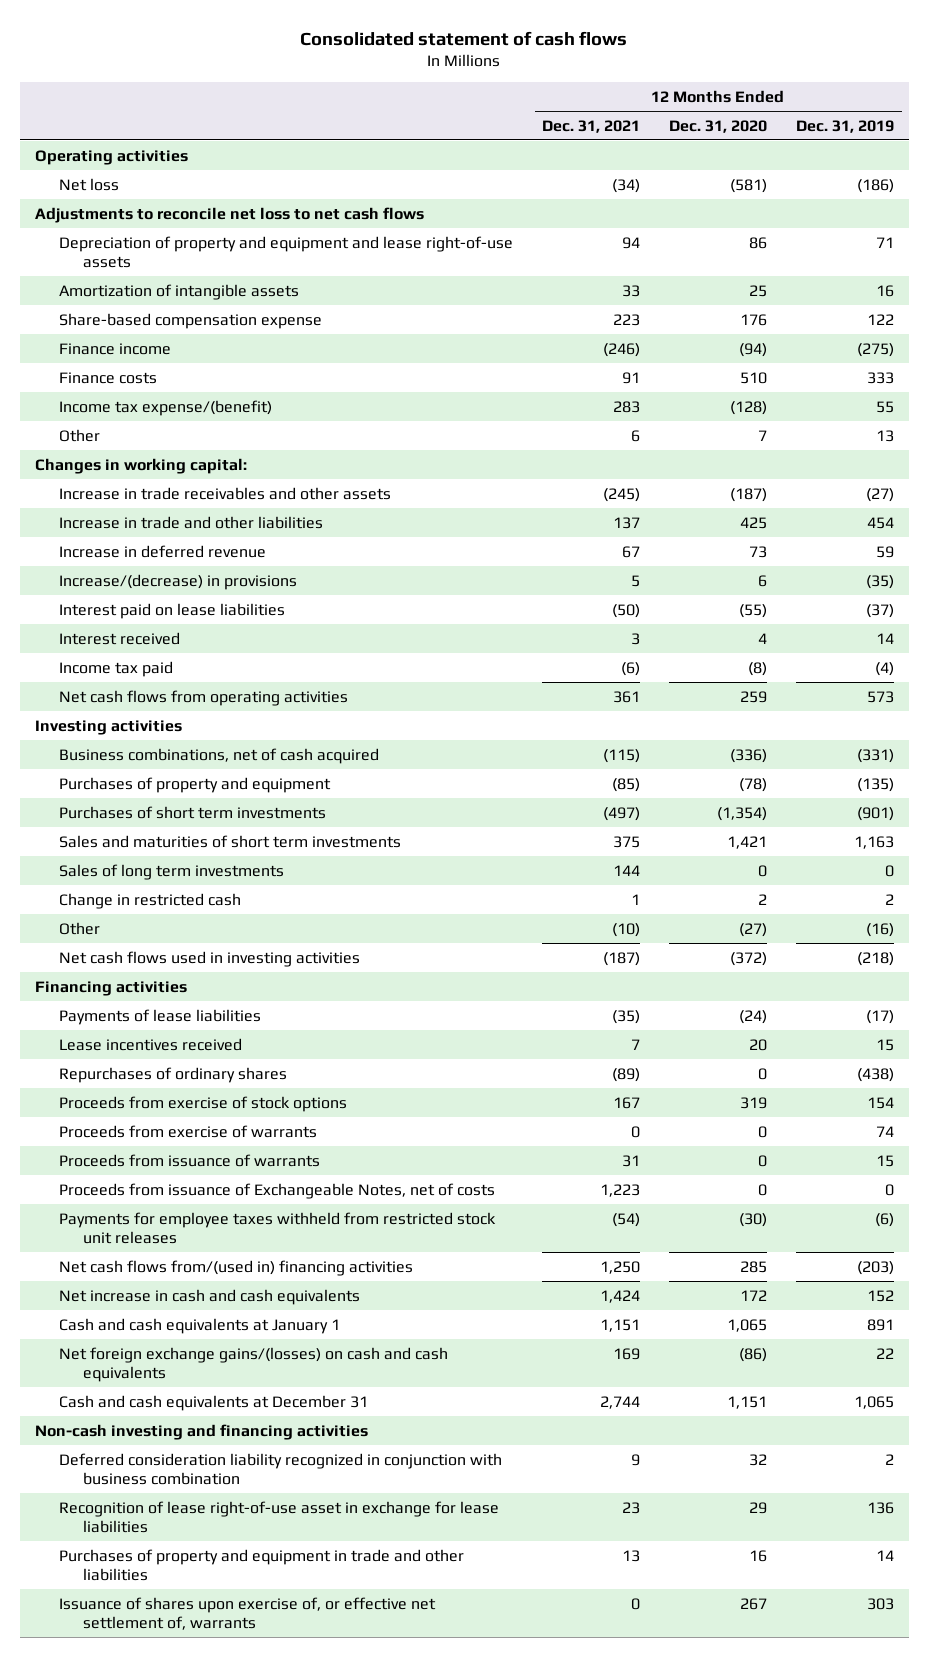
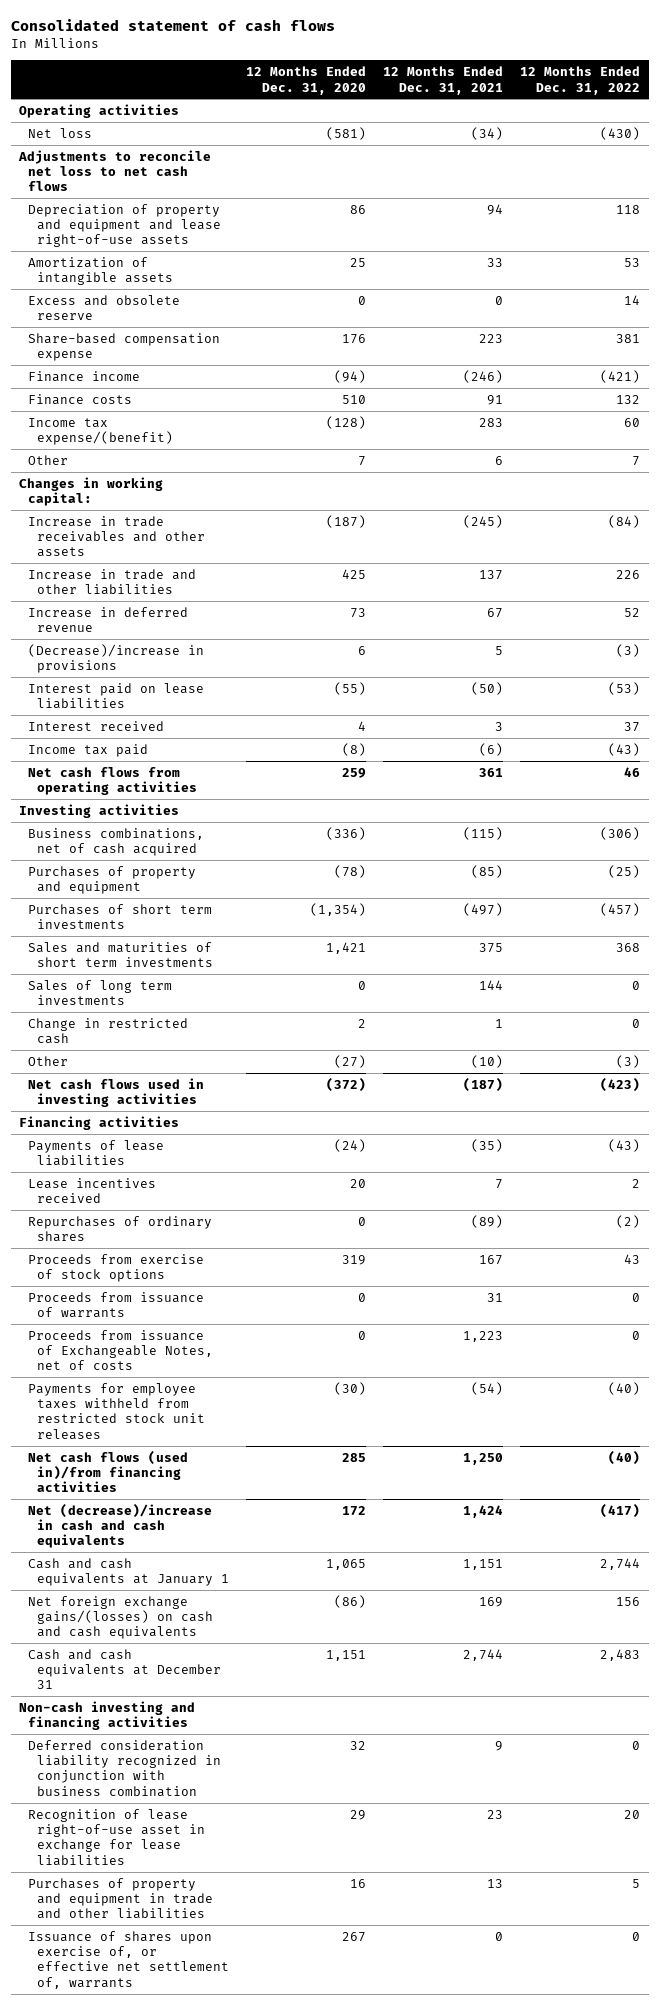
- | 12 Months Ended Dec. 31, 2021 | 12 Months Ended Dec. 31, 2020 | 12 Months Ended Dec. 31, 2019
+ | 12 Months Ended Dec. 31, 2020 | 12 Months Ended Dec. 31, 2021 | 12 Months Ended Dec. 31, 2022
+ Excess and obsolete reserve | 0 | 0 | 14
- Increase/(decrease) in provisions | 5 | 6 | (35)
+ (Decrease)/increase in provisions | 6 | 5 | (3)
- Proceeds from exercise of warrants | 0 | 0 | 74
- Net cash flows from/(used in) financing activities | 1,250 | 285 | (203)
- Net increase in cash and cash equivalents | 1,424 | 172 | 152
+ Net cash flows (used in)/from financing activities | 285 | 1,250 | (40)
+ Net (decrease)/increase in cash and cash equivalents | 172 | 1,424 | (417)

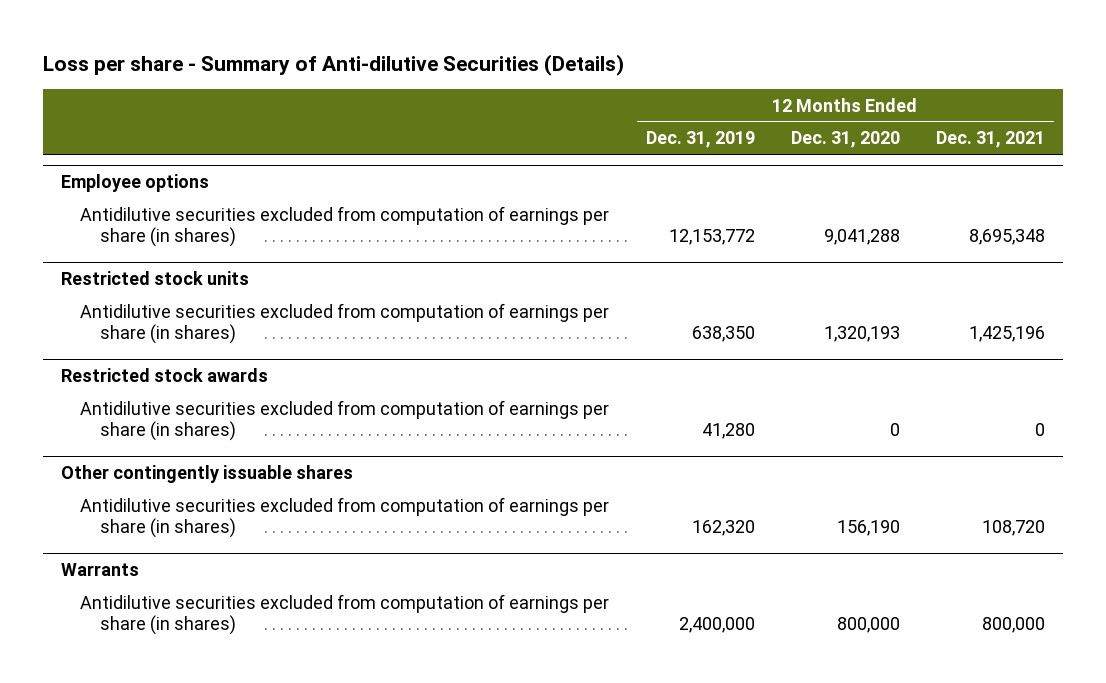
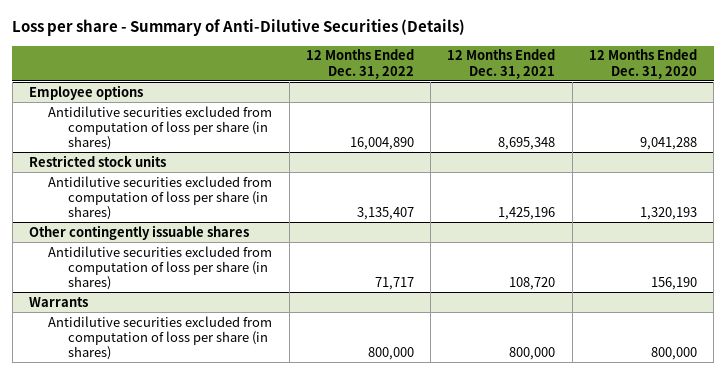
- Loss per share - Summary of Anti-dilutive Securities (Details)
+ Loss per share - Summary of Anti-Dilutive Securities (Details)
- | 12 Months Ended Dec. 31, 2019 | 12 Months Ended Dec. 31, 2020 | 12 Months Ended Dec. 31, 2021
+ | 12 Months Ended Dec. 31, 2022 | 12 Months Ended Dec. 31, 2021 | 12 Months Ended Dec. 31, 2020
@ Employee options
- Antidilutive securities excluded from computation of earnings per share (in shares) | 12,153,772 | 9,041,288 | 8,695,348
+ Antidilutive securities excluded from computation of loss per share (in shares) | 16,004,890 | 8,695,348 | 9,041,288
@ Restricted stock units
- Antidilutive securities excluded from computation of earnings per share (in shares) | 638,350 | 1,320,193 | 1,425,196
- Restricted stock awards
- Antidilutive securities excluded from computation of earnings per share (in shares) | 41,280 | 0 | 0
@ Restricted stock units
+ Antidilutive securities excluded from computation of loss per share (in shares) | 3,135,407 | 1,425,196 | 1,320,193
@ Other contingently issuable shares
- Antidilutive securities excluded from computation of earnings per share (in shares) | 162,320 | 156,190 | 108,720
+ Antidilutive securities excluded from computation of loss per share (in shares) | 71,717 | 108,720 | 156,190
@ Warrants
- Antidilutive securities excluded from computation of earnings per share (in shares) | 2,400,000 | 800,000 | 800,000
+ Antidilutive securities excluded from computation of loss per share (in shares) | 800,000 | 800,000 | 800,000

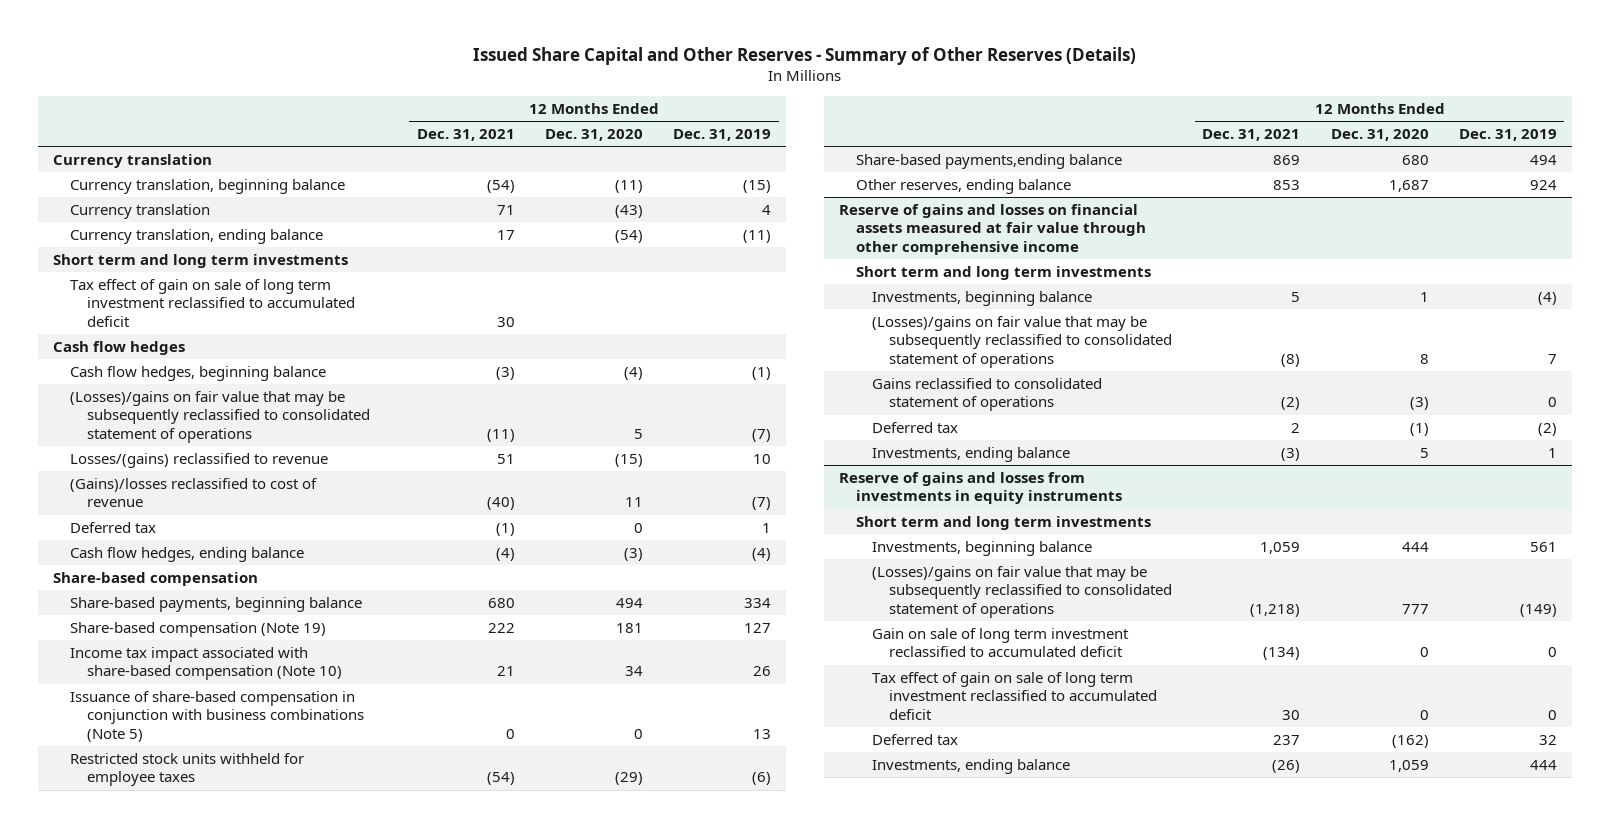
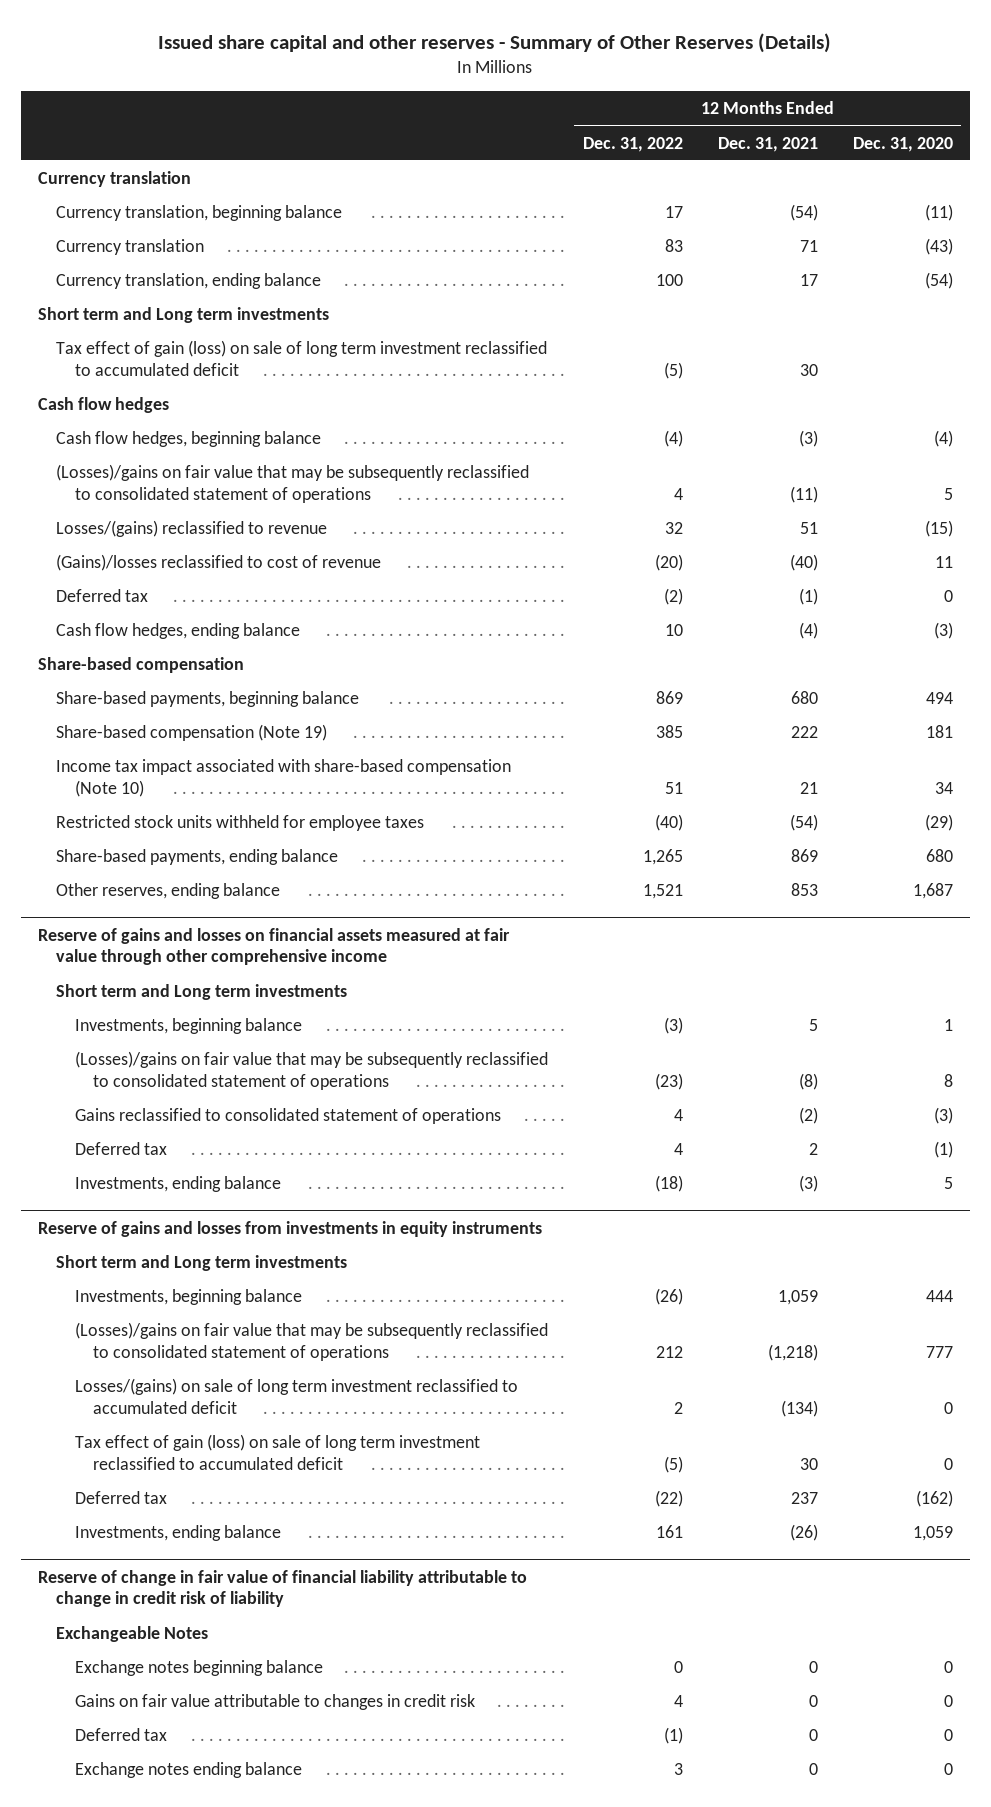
- Issued Share Capital and Other Reserves - Summary of Other Reserves (Details)
+ Issued share capital and other reserves - Summary of Other Reserves (Details)
- | 12 Months Ended Dec. 31, 2021 | 12 Months Ended Dec. 31, 2020 | 12 Months Ended Dec. 31, 2019
+ | 12 Months Ended Dec. 31, 2022 | 12 Months Ended Dec. 31, 2021 | 12 Months Ended Dec. 31, 2020
- Short term and long term investments
- Tax effect of gain on sale of long term investment reclassified to accumulated deficit | 30 | |
+ Short term and Long term investments
+ Tax effect of gain (loss) on sale of long term investment reclassified to accumulated deficit | (5) | 30 |
- Issuance of share-based compensation in conjunction with business combinations (Note 5) | 0 | 0 | 13
- Share-based payments,ending balance | 869 | 680 | 494
+ Share-based payments, ending balance | 1,265 | 869 | 680
@ Reserve of gains and losses on financial assets measured at fair value through other comprehensive income
- Short term and long term investments
+ Short term and Long term investments
@ Reserve of gains and losses from investments in equity instruments
- Short term and long term investments
+ Short term and Long term investments
- Gain on sale of long term investment reclassified to accumulated deficit | (134) | 0 | 0
- Tax effect of gain on sale of long term investment reclassified to accumulated deficit | 30 | 0 | 0
+ Losses/(gains) on sale of long term investment reclassified to accumulated deficit | 2 | (134) | 0
+ Tax effect of gain (loss) on sale of long term investment reclassified to accumulated deficit | (5) | 30 | 0
+ Reserve of change in fair value of financial liability attributable to change in credit risk of liability
+ Exchangeable Notes
+ Exchange notes beginning balance | 0 | 0 | 0
+ Gains on fair value attributable to changes in credit risk | 4 | 0 | 0
+ Deferred tax | (1) | 0 | 0
+ Exchange notes ending balance | 3 | 0 | 0

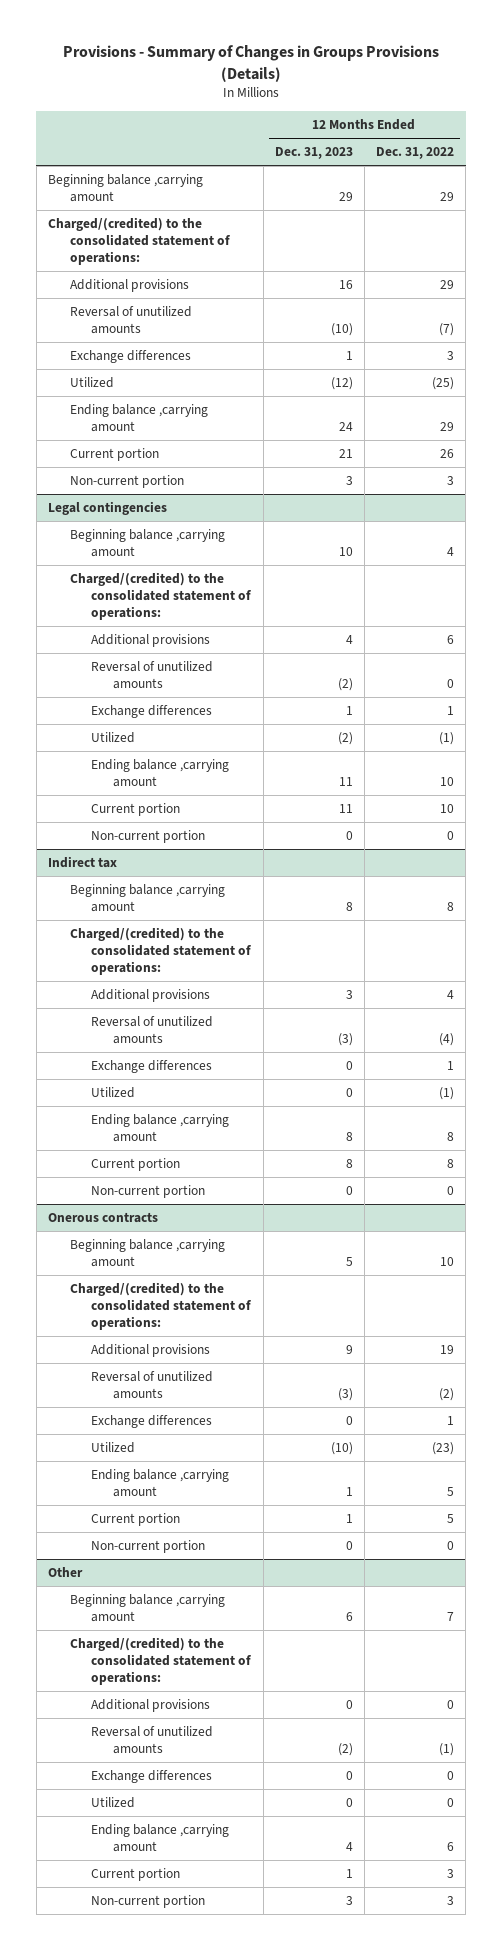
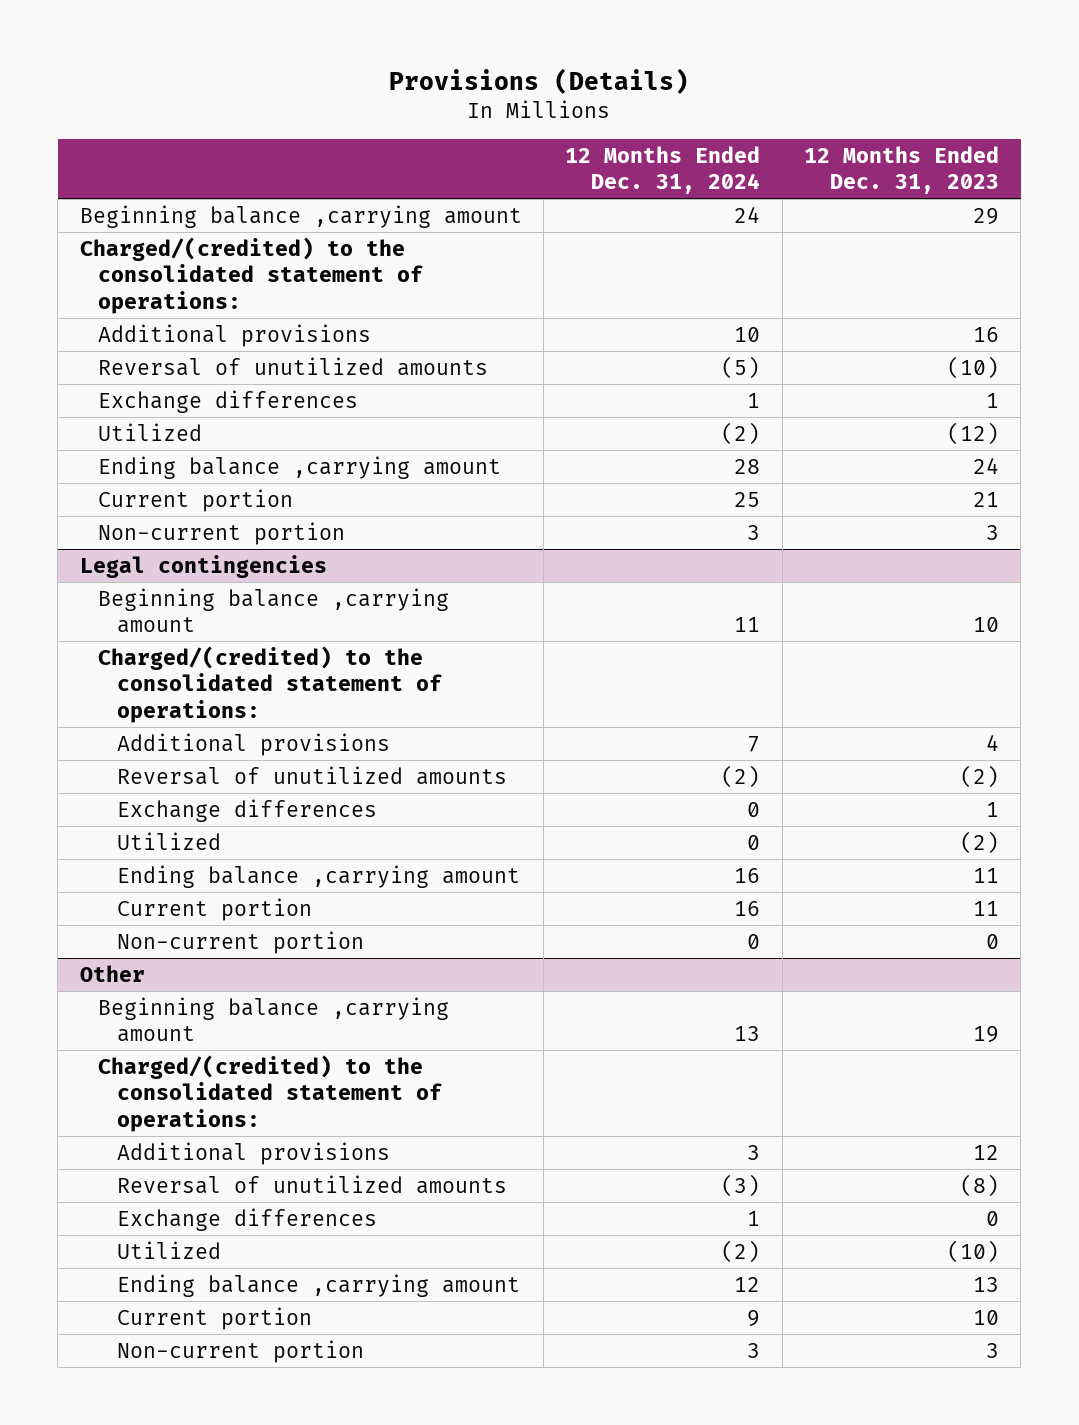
- Provisions - Summary of Changes in Groups Provisions (Details)
+ Provisions (Details)
- | 12 Months Ended Dec. 31, 2023 | 12 Months Ended Dec. 31, 2022
+ | 12 Months Ended Dec. 31, 2024 | 12 Months Ended Dec. 31, 2023
- Indirect tax
- Beginning balance ,carrying amount | 8 | 8
- Charged/(credited) to the consolidated statement of operations:
- Additional provisions | 3 | 4
- Reversal of unutilized amounts | (3) | (4)
- Exchange differences | 0 | 1
- Utilized | 0 | (1)
- Ending balance ,carrying amount | 8 | 8
- Current portion | 8 | 8
- Non-current portion | 0 | 0
- Onerous contracts
- Beginning balance ,carrying amount | 5 | 10
- Charged/(credited) to the consolidated statement of operations:
- Additional provisions | 9 | 19
- Reversal of unutilized amounts | (3) | (2)
- Exchange differences | 0 | 1
- Utilized | (10) | (23)
- Ending balance ,carrying amount | 1 | 5
- Current portion | 1 | 5
- Non-current portion | 0 | 0
@ Other
- Beginning balance ,carrying amount | 6 | 7
+ Beginning balance ,carrying amount | 13 | 19
- Additional provisions | 0 | 0
- Reversal of unutilized amounts | (2) | (1)
+ Additional provisions | 3 | 12
+ Reversal of unutilized amounts | (3) | (8)
- Utilized | 0 | 0
- Ending balance ,carrying amount | 4 | 6
- Current portion | 1 | 3
+ Utilized | (2) | (10)
+ Ending balance ,carrying amount | 12 | 13
+ Current portion | 9 | 10

